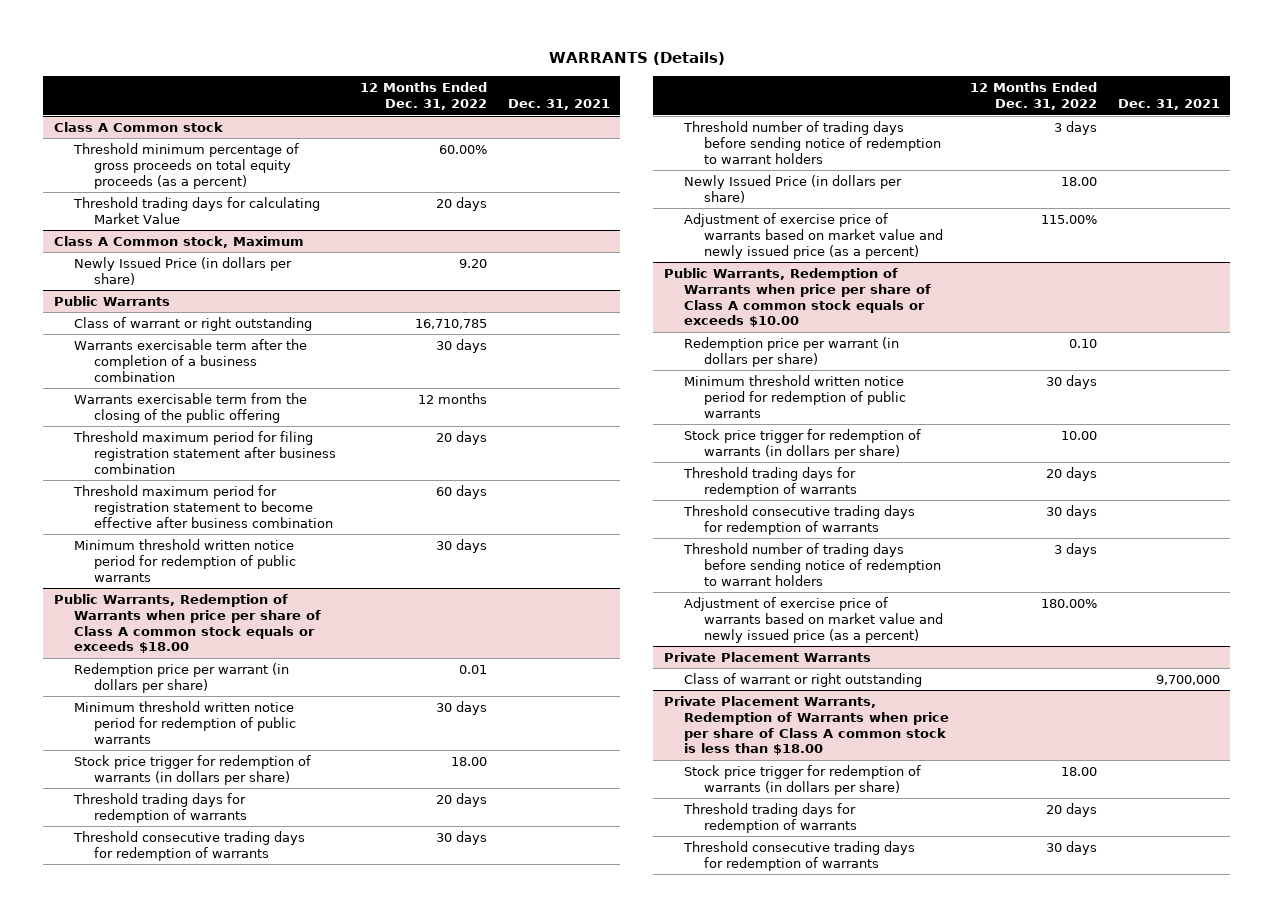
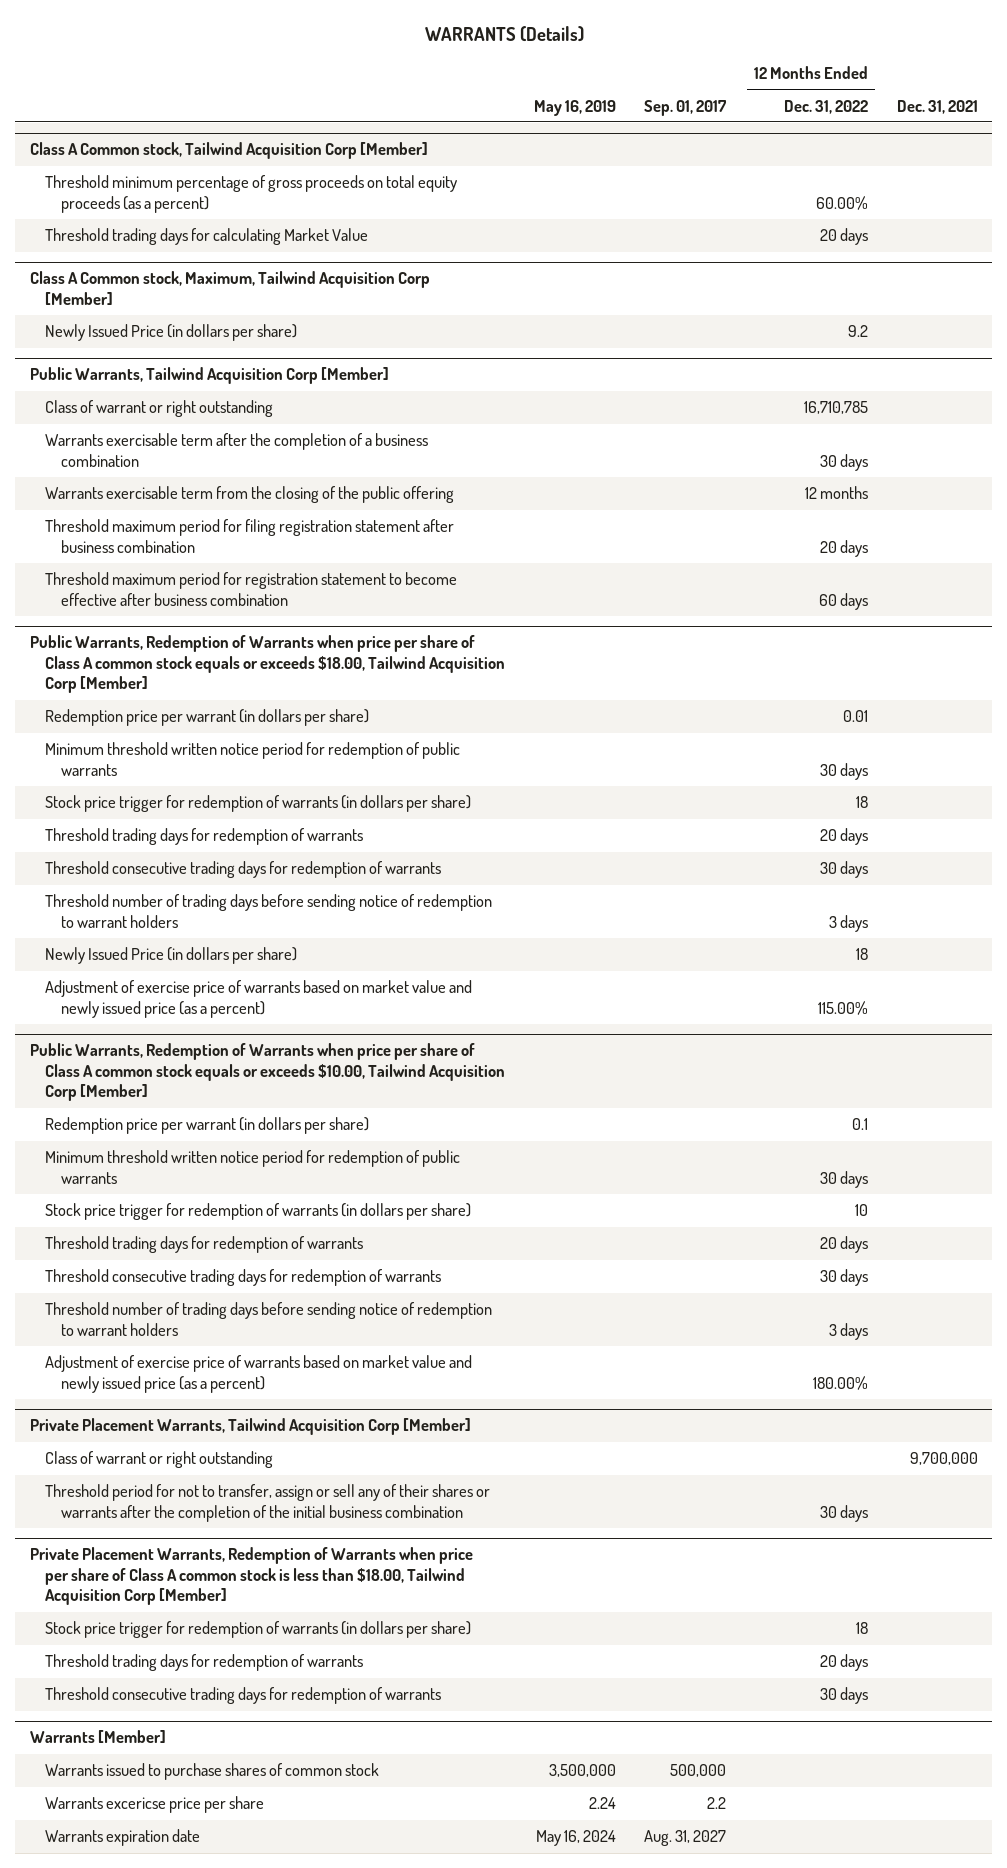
- | 12 Months Ended Dec. 31, 2022 | Dec. 31, 2021
+ | May 16, 2019 | Sep. 01, 2017 | 12 Months Ended Dec. 31, 2022 | Dec. 31, 2021
- Class A Common stock
+ Class A Common stock, Tailwind Acquisition Corp [Member]
- Class A Common stock, Maximum
- Newly Issued Price (in dollars per share) | 9.20 |
- Public Warrants
+ Class A Common stock, Maximum, Tailwind Acquisition Corp [Member]
+ Newly Issued Price (in dollars per share) | | | 9.2 |
+ Public Warrants, Tailwind Acquisition Corp [Member]
- Minimum threshold written notice period for redemption of public warrants | 30 days |
- Public Warrants, Redemption of Warrants when price per share of Class A common stock equals or exceeds $18.00
+ Public Warrants, Redemption of Warrants when price per share of Class A common stock equals or exceeds $18.00, Tailwind Acquisition Corp [Member]
- Stock price trigger for redemption of warrants (in dollars per share) | 18.00 |
+ Stock price trigger for redemption of warrants (in dollars per share) | | | 18 |
- Newly Issued Price (in dollars per share) | 18.00 |
+ Newly Issued Price (in dollars per share) | | | 18 |
- Public Warrants, Redemption of Warrants when price per share of Class A common stock equals or exceeds $10.00
- Redemption price per warrant (in dollars per share) | 0.10 |
+ Public Warrants, Redemption of Warrants when price per share of Class A common stock equals or exceeds $10.00, Tailwind Acquisition Corp [Member]
+ Redemption price per warrant (in dollars per share) | | | 0.1 |
- Stock price trigger for redemption of warrants (in dollars per share) | 10.00 |
+ Stock price trigger for redemption of warrants (in dollars per share) | | | 10 |
- Private Placement Warrants
+ Private Placement Warrants, Tailwind Acquisition Corp [Member]
- Private Placement Warrants, Redemption of Warrants when price per share of Class A common stock is less than $18.00
- Stock price trigger for redemption of warrants (in dollars per share) | 18.00 |
+ Threshold period for not to transfer, assign or sell any of their shares or warrants after the completion of the initial business combination | | | 30 days |
+ Private Placement Warrants, Redemption of Warrants when price per share of Class A common stock is less than $18.00, Tailwind Acquisition Corp [Member]
+ Stock price trigger for redemption of warrants (in dollars per share) | | | 18 |
+ Warrants [Member]
+ Warrants issued to purchase shares of common stock | 3,500,000 | 500,000 | |
+ Warrants excericse price per share | 2.24 | 2.2 | |
+ Warrants expiration date | May 16, 2024 | Aug. 31, 2027 | |

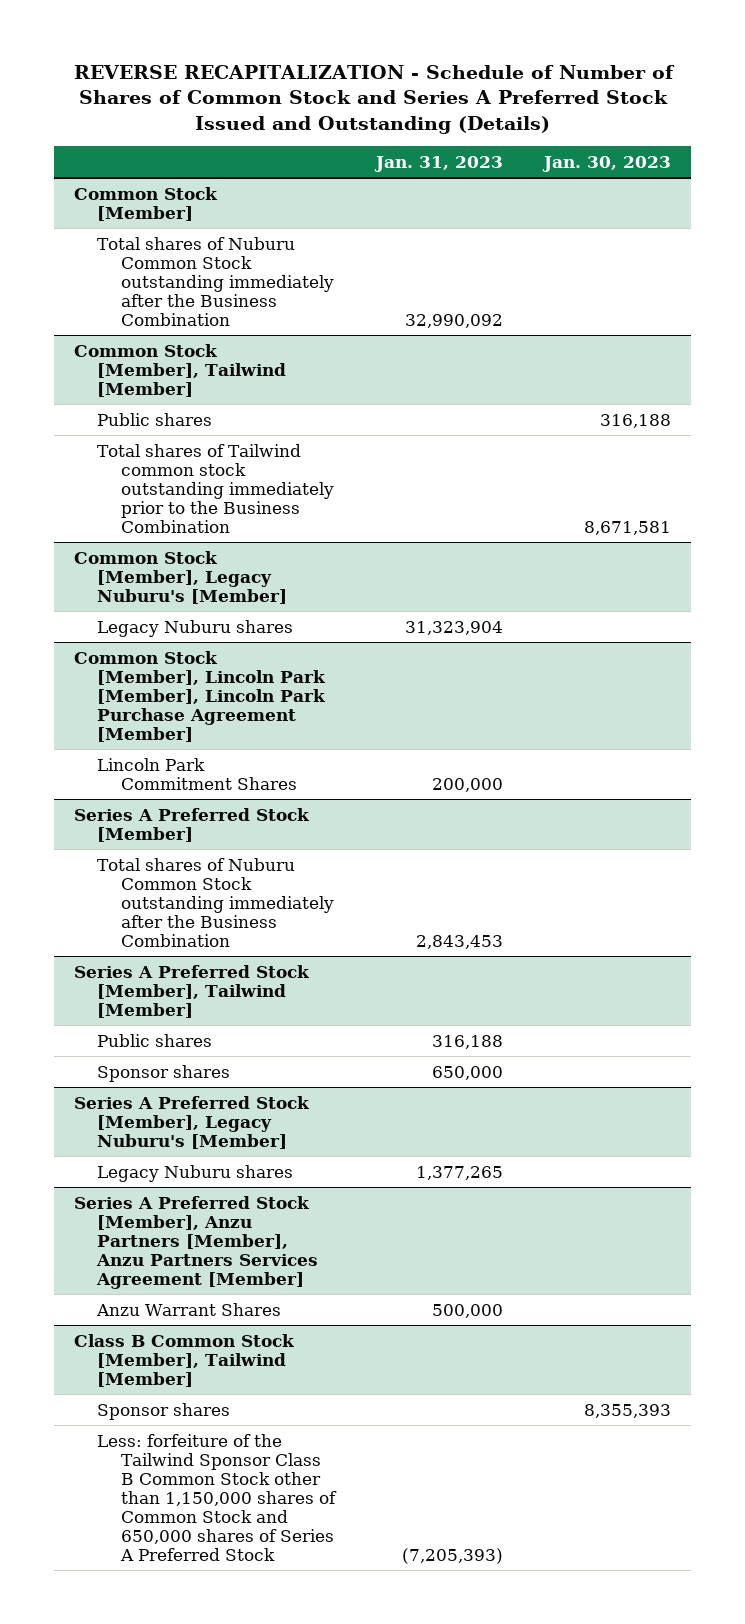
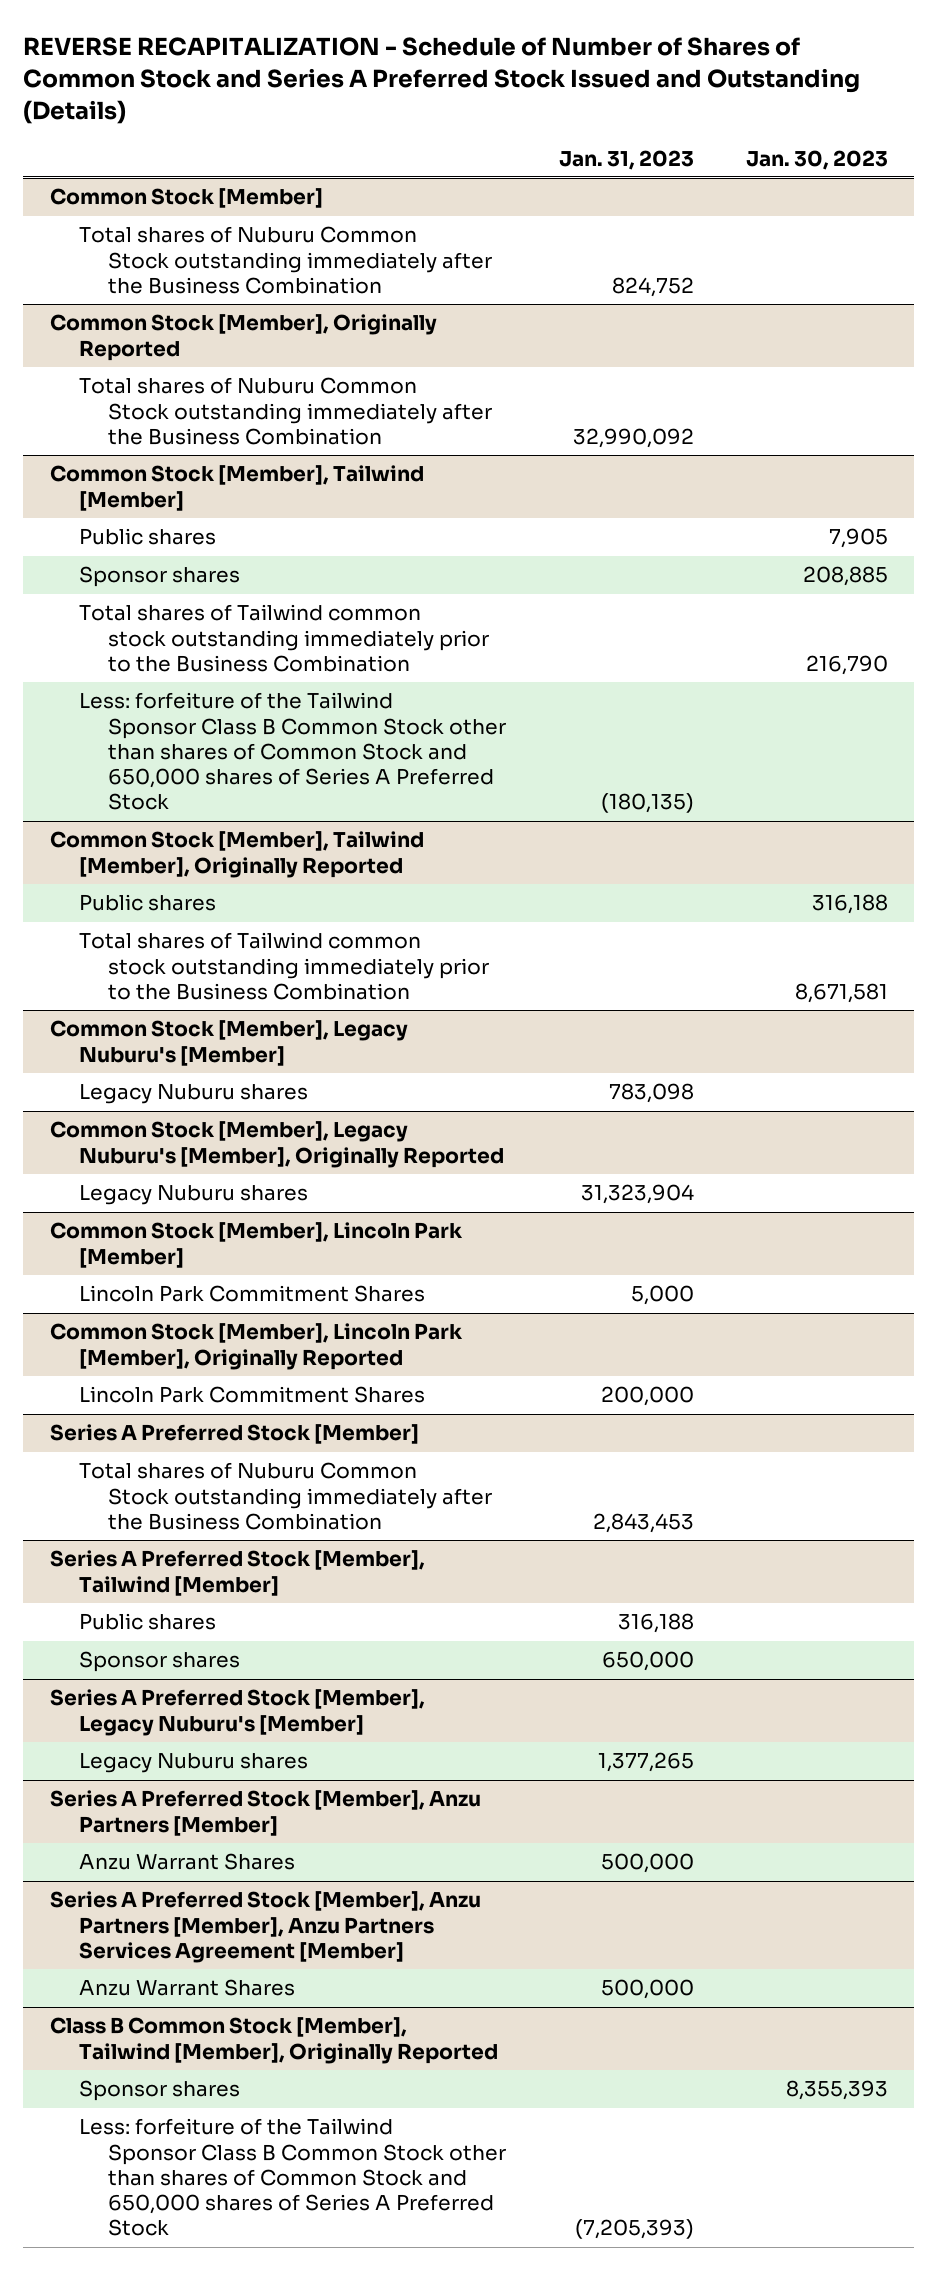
@ Common Stock [Member]
+ Total shares of Nuburu Common Stock outstanding immediately after the Business Combination | 824,752 |
+ Common Stock [Member], Originally Reported
@ Common Stock [Member], Tailwind [Member]
+ Public shares | | 7,905
+ Sponsor shares | | 208,885
+ Total shares of Tailwind common stock outstanding immediately prior to the Business Combination | | 216,790
+ Less: forfeiture of the Tailwind Sponsor Class B Common Stock other than shares of Common Stock and 650,000 shares of Series A Preferred Stock | (180,135) |
+ Common Stock [Member], Tailwind [Member], Originally Reported
@ Common Stock [Member], Legacy Nuburu's [Member]
+ Legacy Nuburu shares | 783,098 |
+ Common Stock [Member], Legacy Nuburu's [Member], Originally Reported
- Common Stock [Member], Lincoln Park [Member], Lincoln Park Purchase Agreement [Member]
+ Common Stock [Member], Lincoln Park [Member]
+ Lincoln Park Commitment Shares | 5,000 |
+ Common Stock [Member], Lincoln Park [Member], Originally Reported
+ Series A Preferred Stock [Member], Anzu Partners [Member]
+ Anzu Warrant Shares | 500,000 |
- Class B Common Stock [Member], Tailwind [Member]
+ Class B Common Stock [Member], Tailwind [Member], Originally Reported
- Less: forfeiture of the Tailwind Sponsor Class B Common Stock other than 1,150,000 shares of Common Stock and 650,000 shares of Series A Preferred Stock | (7,205,393) |
+ Less: forfeiture of the Tailwind Sponsor Class B Common Stock other than shares of Common Stock and 650,000 shares of Series A Preferred Stock | (7,205,393) |

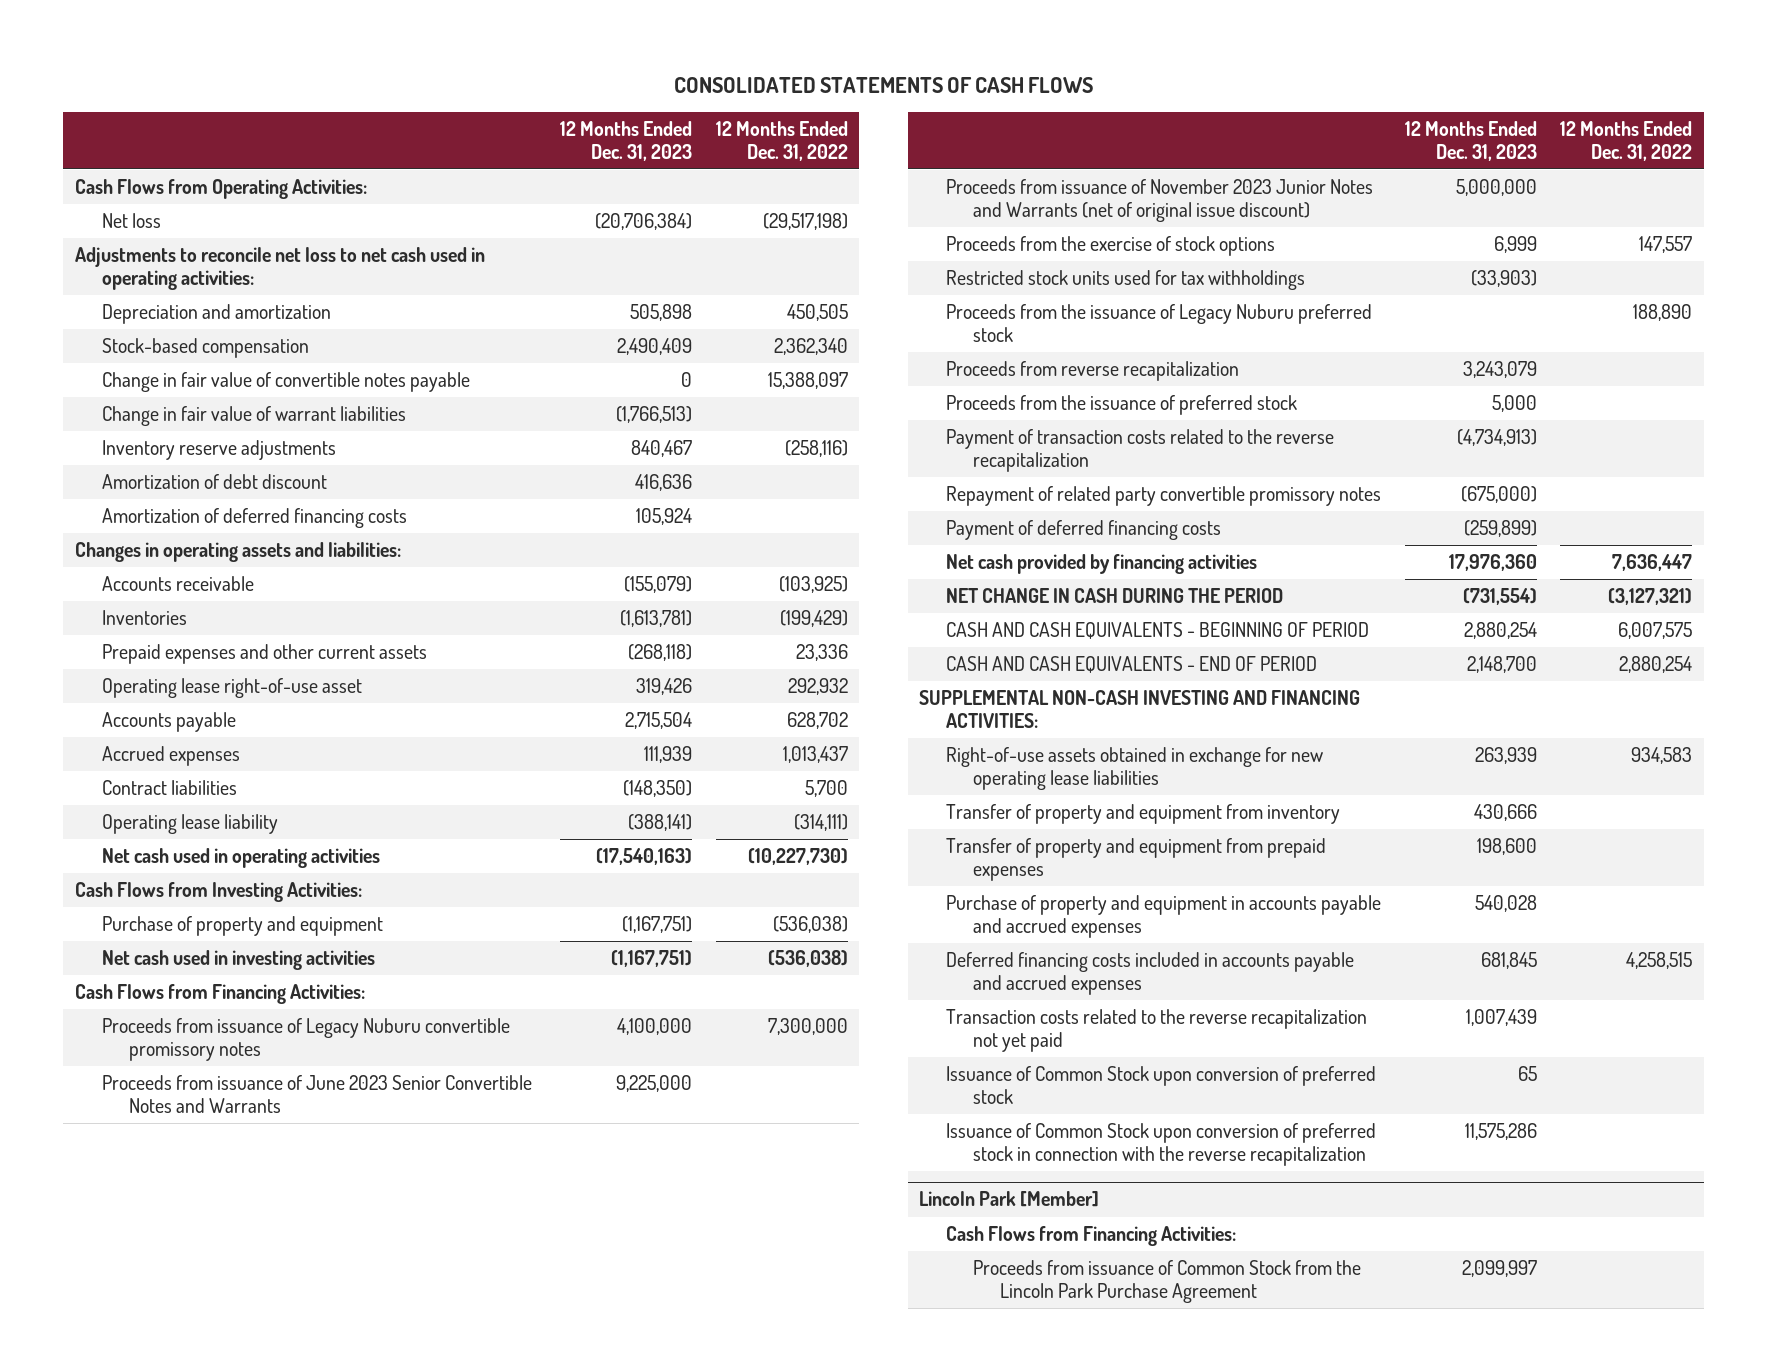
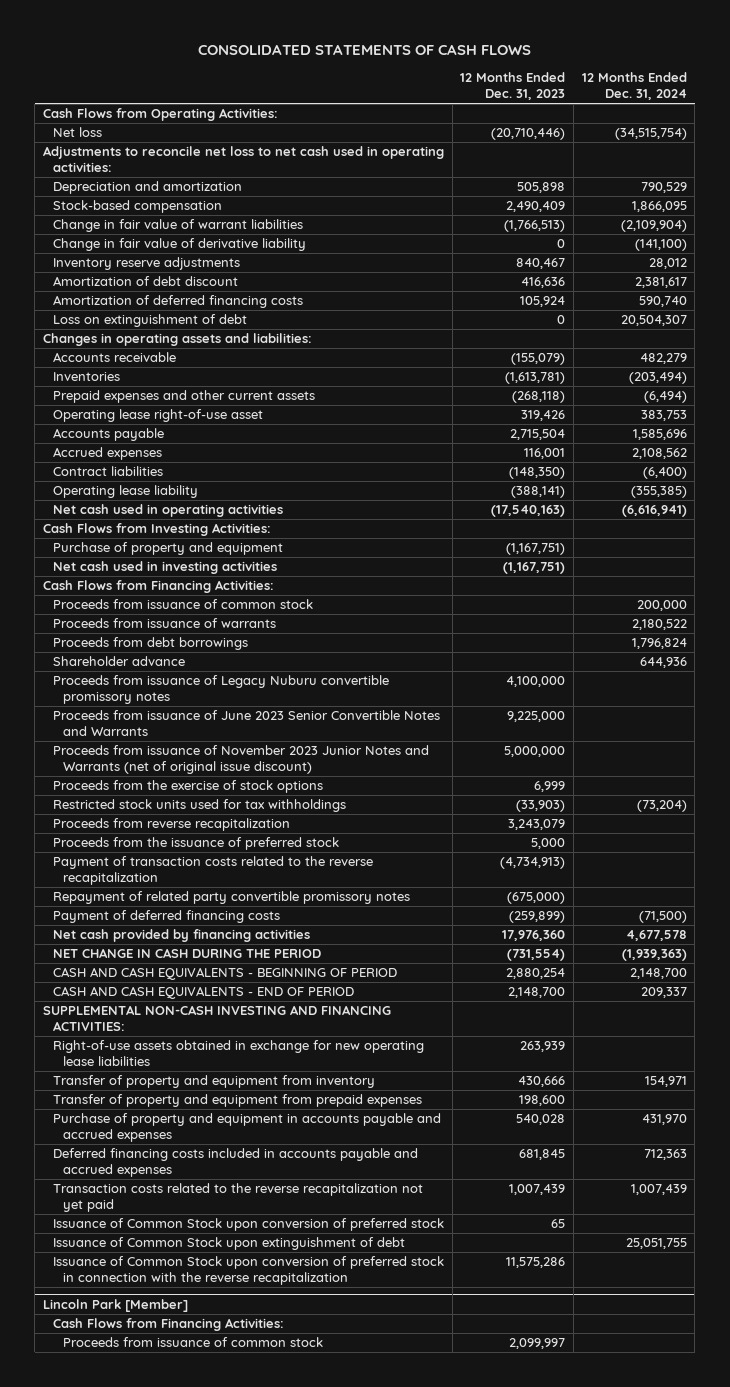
- | 12 Months Ended Dec. 31, 2023 | 12 Months Ended Dec. 31, 2022
+ | 12 Months Ended Dec. 31, 2023 | 12 Months Ended Dec. 31, 2024
- Net loss | (20,706,384) | (29,517,198)
+ Net loss | (20,710,446) | (34,515,754)
- Change in fair value of convertible notes payable | 0 | 15,388,097
+ Change in fair value of derivative liability | 0 | (141,100)
+ Loss on extinguishment of debt | 0 | 20,504,307
- Accrued expenses | 111,939 | 1,013,437
+ Accrued expenses | 116,001 | 2,108,562
+ Proceeds from issuance of common stock | | 200,000
+ Proceeds from issuance of warrants | | 2,180,522
+ Proceeds from debt borrowings | | 1,796,824
+ Shareholder advance | | 644,936
- Proceeds from the issuance of Legacy Nuburu preferred stock | | 188,890
+ Issuance of Common Stock upon extinguishment of debt | | 25,051,755
@ Lincoln Park [Member]
- Proceeds from issuance of Common Stock from the Lincoln Park Purchase Agreement | 2,099,997 |
+ Proceeds from issuance of common stock | 2,099,997 |

